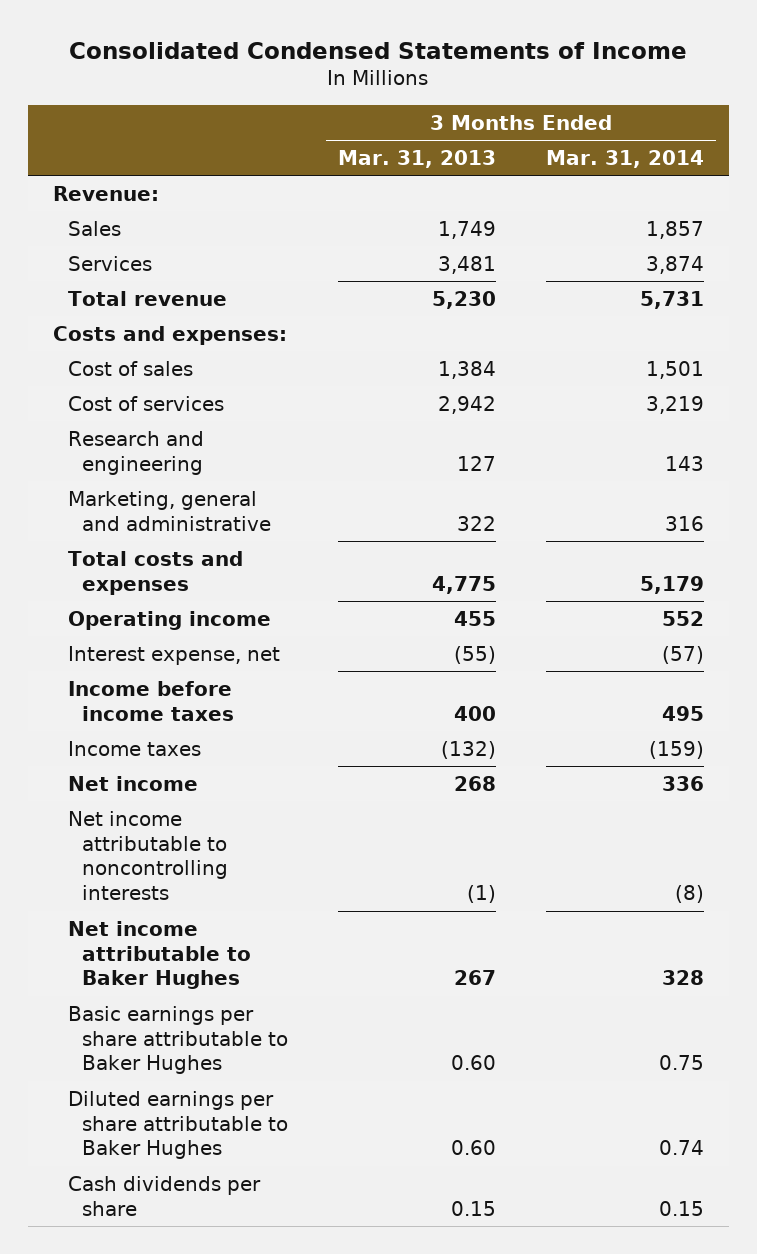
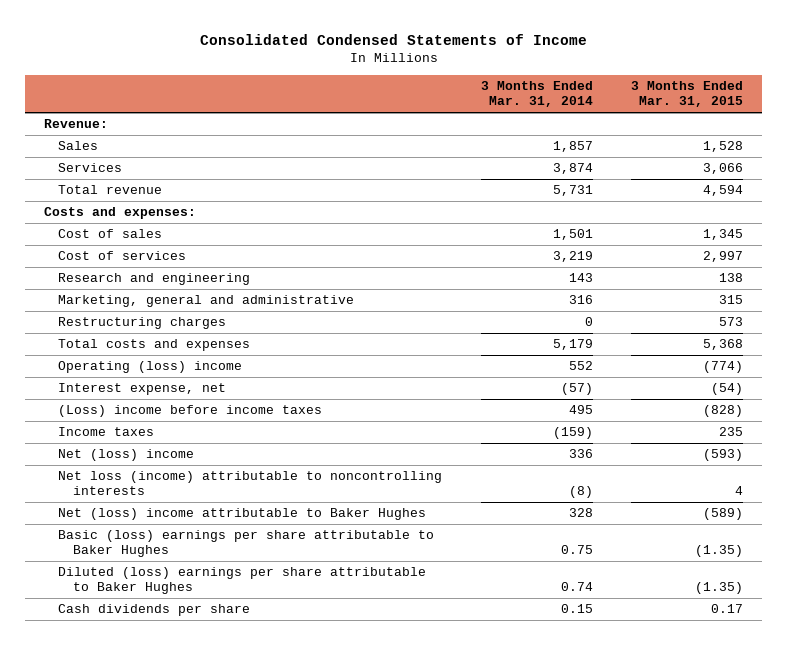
- | 3 Months Ended Mar. 31, 2013 | 3 Months Ended Mar. 31, 2014
+ | 3 Months Ended Mar. 31, 2014 | 3 Months Ended Mar. 31, 2015
+ Restructuring charges | 0 | 573
- Operating income | 455 | 552
+ Operating (loss) income | 552 | (774)
- Income before income taxes | 400 | 495
+ (Loss) income before income taxes | 495 | (828)
- Net income | 268 | 336
- Net income attributable to noncontrolling interests | (1) | (8)
- Net income attributable to Baker Hughes | 267 | 328
- Basic earnings per share attributable to Baker Hughes | 0.60 | 0.75
- Diluted earnings per share attributable to Baker Hughes | 0.60 | 0.74
+ Net (loss) income | 336 | (593)
+ Net loss (income) attributable to noncontrolling interests | (8) | 4
+ Net (loss) income attributable to Baker Hughes | 328 | (589)
+ Basic (loss) earnings per share attributable to Baker Hughes | 0.75 | (1.35)
+ Diluted (loss) earnings per share attributable to Baker Hughes | 0.74 | (1.35)

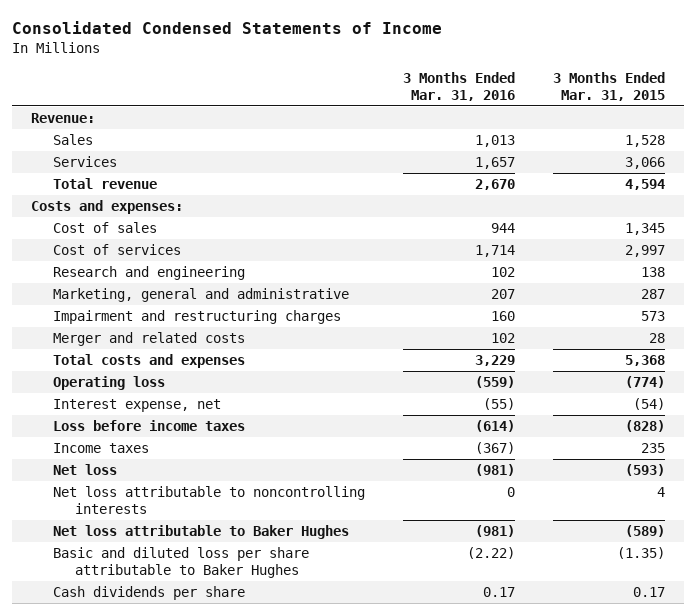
- | 3 Months Ended Mar. 31, 2014 | 3 Months Ended Mar. 31, 2015
+ | 3 Months Ended Mar. 31, 2016 | 3 Months Ended Mar. 31, 2015
- Marketing, general and administrative | 316 | 315
- Restructuring charges | 0 | 573
+ Marketing, general and administrative | 207 | 287
+ Impairment and restructuring charges | 160 | 573
+ Merger and related costs | 102 | 28
- Operating (loss) income | 552 | (774)
+ Operating loss | (559) | (774)
- (Loss) income before income taxes | 495 | (828)
+ Loss before income taxes | (614) | (828)
- Net (loss) income | 336 | (593)
- Net loss (income) attributable to noncontrolling interests | (8) | 4
- Net (loss) income attributable to Baker Hughes | 328 | (589)
- Basic (loss) earnings per share attributable to Baker Hughes | 0.75 | (1.35)
- Diluted (loss) earnings per share attributable to Baker Hughes | 0.74 | (1.35)
+ Net loss | (981) | (593)
+ Net loss attributable to noncontrolling interests | 0 | 4
+ Net loss attributable to Baker Hughes | (981) | (589)
+ Basic and diluted loss per share attributable to Baker Hughes | (2.22) | (1.35)

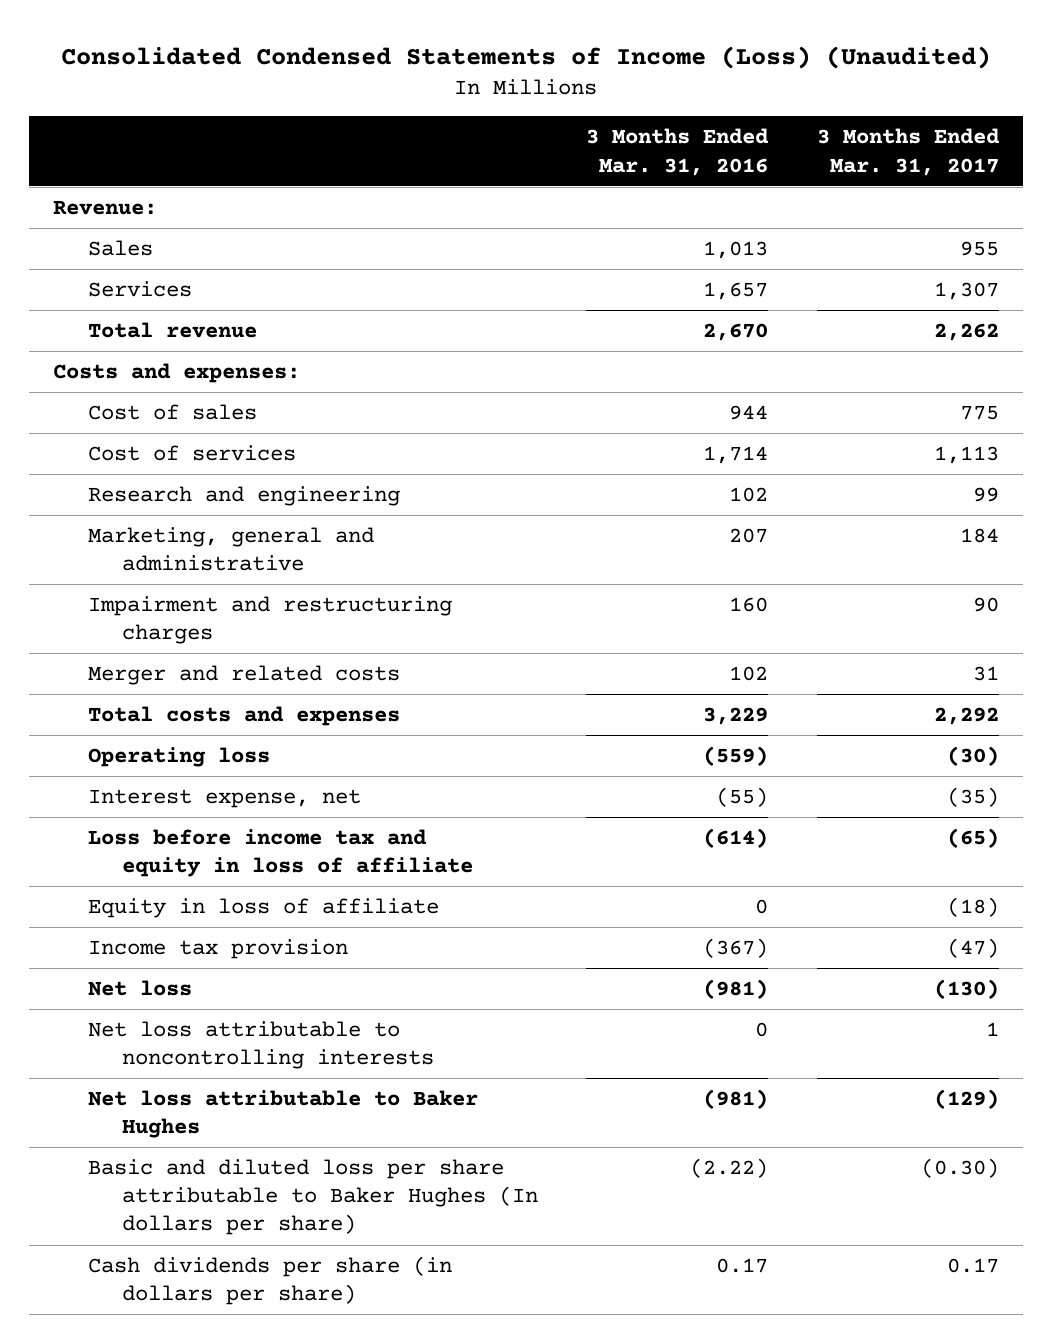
- Consolidated Condensed Statements of Income
+ Consolidated Condensed Statements of Income (Loss) (Unaudited)
- | 3 Months Ended Mar. 31, 2016 | 3 Months Ended Mar. 31, 2015
+ | 3 Months Ended Mar. 31, 2016 | 3 Months Ended Mar. 31, 2017
- Loss before income taxes | (614) | (828)
- Income taxes | (367) | 235
+ Loss before income tax and equity in loss of affiliate | (614) | (65)
+ Equity in loss of affiliate | 0 | (18)
+ Income tax provision | (367) | (47)
- Basic and diluted loss per share attributable to Baker Hughes | (2.22) | (1.35)
- Cash dividends per share | 0.17 | 0.17
+ Basic and diluted loss per share attributable to Baker Hughes (In dollars per share) | (2.22) | (0.30)
+ Cash dividends per share (in dollars per share) | 0.17 | 0.17

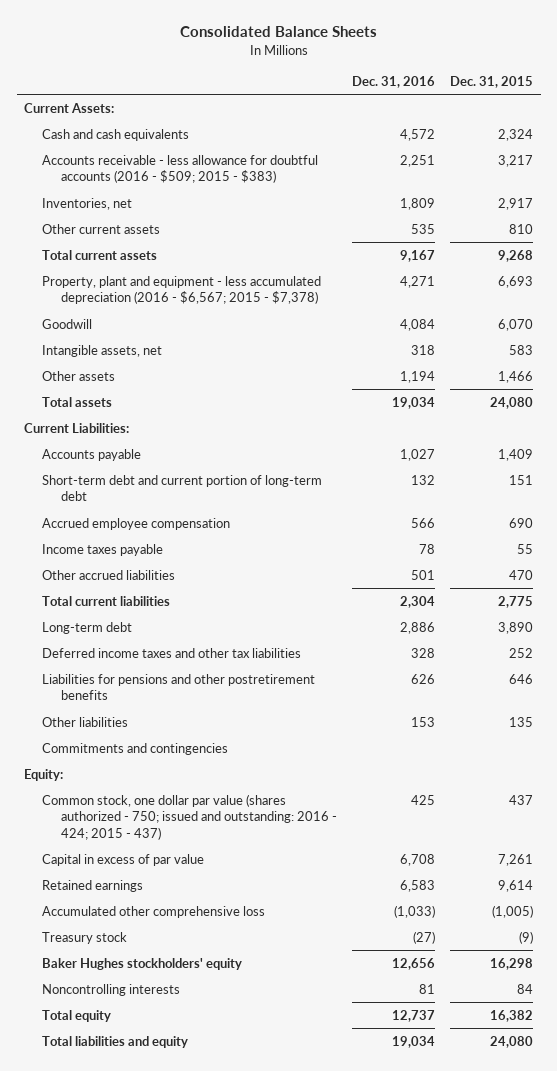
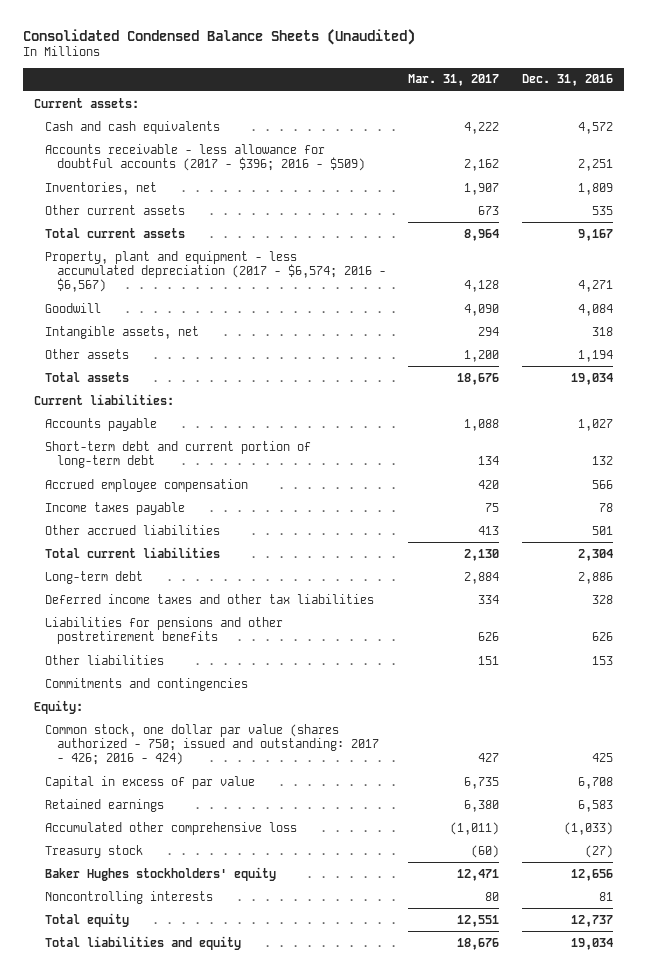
- Consolidated Balance Sheets
+ Consolidated Condensed Balance Sheets (Unaudited)
- | Dec. 31, 2016 | Dec. 31, 2015
+ | Mar. 31, 2017 | Dec. 31, 2016
- Current Assets:
+ Current assets:
- Accounts receivable - less allowance for doubtful accounts (2016 - $509; 2015 - $383) | 2,251 | 3,217
+ Accounts receivable - less allowance for doubtful accounts (2017 - $396; 2016 - $509) | 2,162 | 2,251
- Property, plant and equipment - less accumulated depreciation (2016 - $6,567; 2015 - $7,378) | 4,271 | 6,693
+ Property, plant and equipment - less accumulated depreciation (2017 - $6,574; 2016 - $6,567) | 4,128 | 4,271
- Current Liabilities:
+ Current liabilities:
- Common stock, one dollar par value (shares authorized - 750; issued and outstanding: 2016 - 424; 2015 - 437) | 425 | 437
+ Common stock, one dollar par value (shares authorized - 750; issued and outstanding: 2017 - 426; 2016 - 424) | 427 | 425

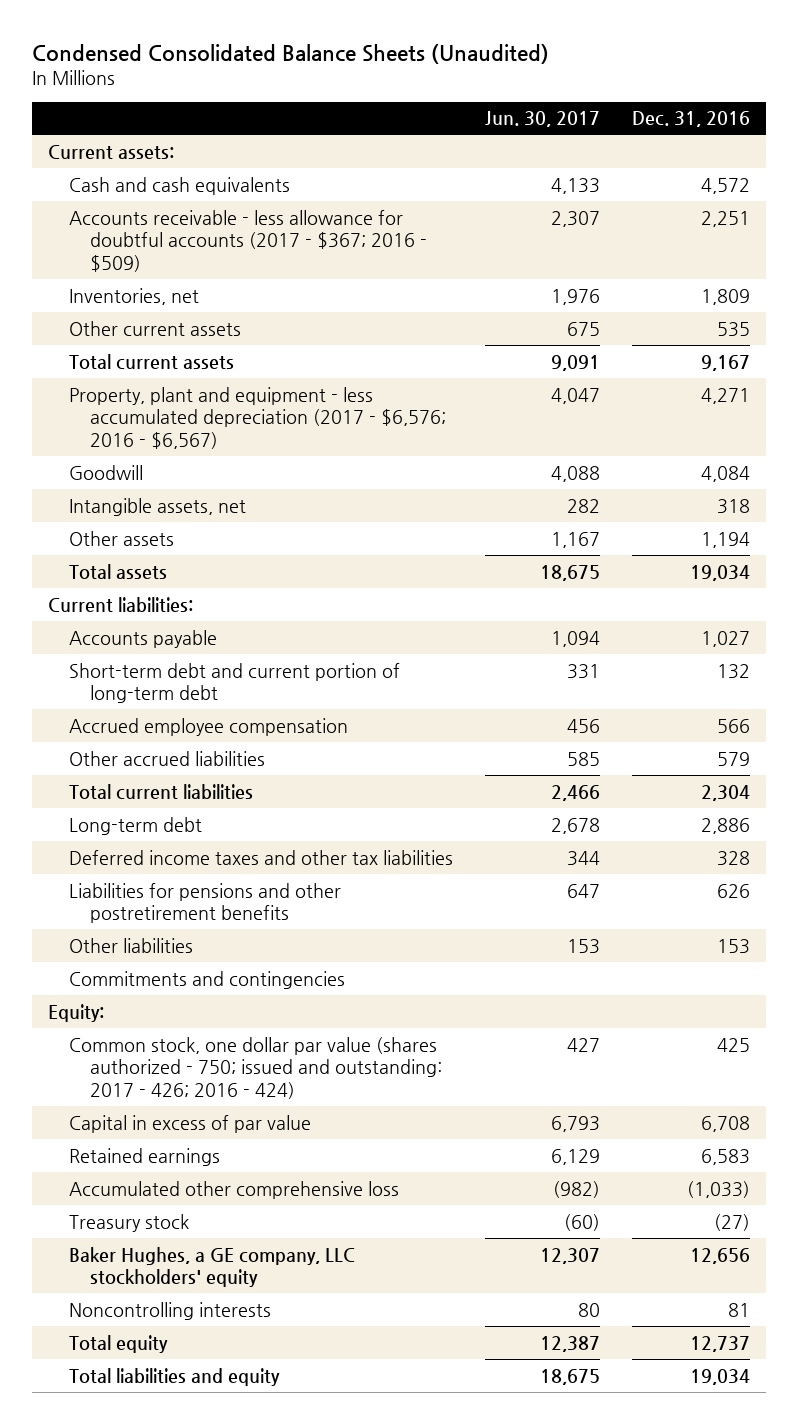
- Consolidated Condensed Balance Sheets (Unaudited)
+ Condensed Consolidated Balance Sheets (Unaudited)
- | Mar. 31, 2017 | Dec. 31, 2016
+ | Jun. 30, 2017 | Dec. 31, 2016
- Accounts receivable - less allowance for doubtful accounts (2017 - $396; 2016 - $509) | 2,162 | 2,251
+ Accounts receivable - less allowance for doubtful accounts (2017 - $367; 2016 - $509) | 2,307 | 2,251
- Property, plant and equipment - less accumulated depreciation (2017 - $6,574; 2016 - $6,567) | 4,128 | 4,271
+ Property, plant and equipment - less accumulated depreciation (2017 - $6,576; 2016 - $6,567) | 4,047 | 4,271
- Income taxes payable | 75 | 78
- Other accrued liabilities | 413 | 501
+ Other accrued liabilities | 585 | 579
- Baker Hughes stockholders' equity | 12,471 | 12,656
+ Baker Hughes, a GE company, LLC stockholders' equity | 12,307 | 12,656

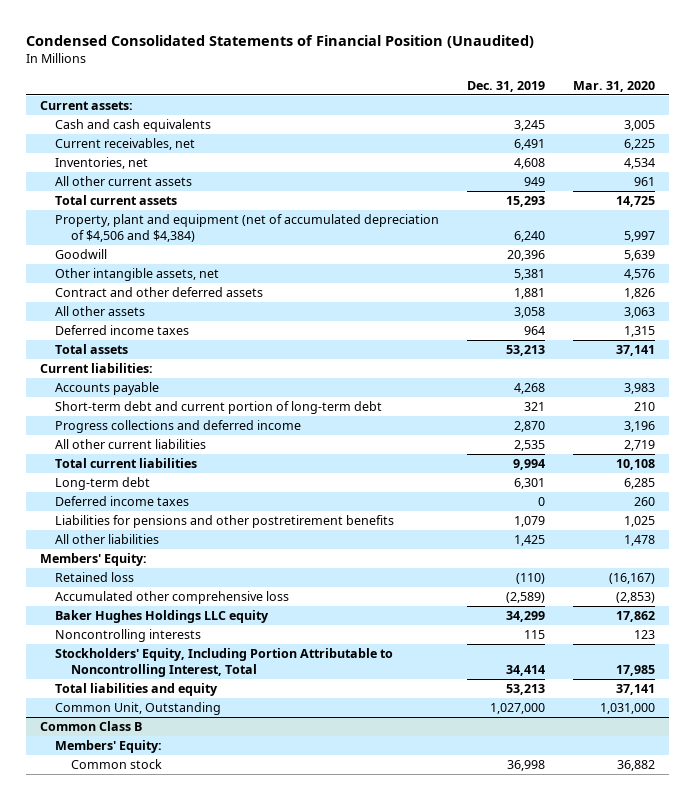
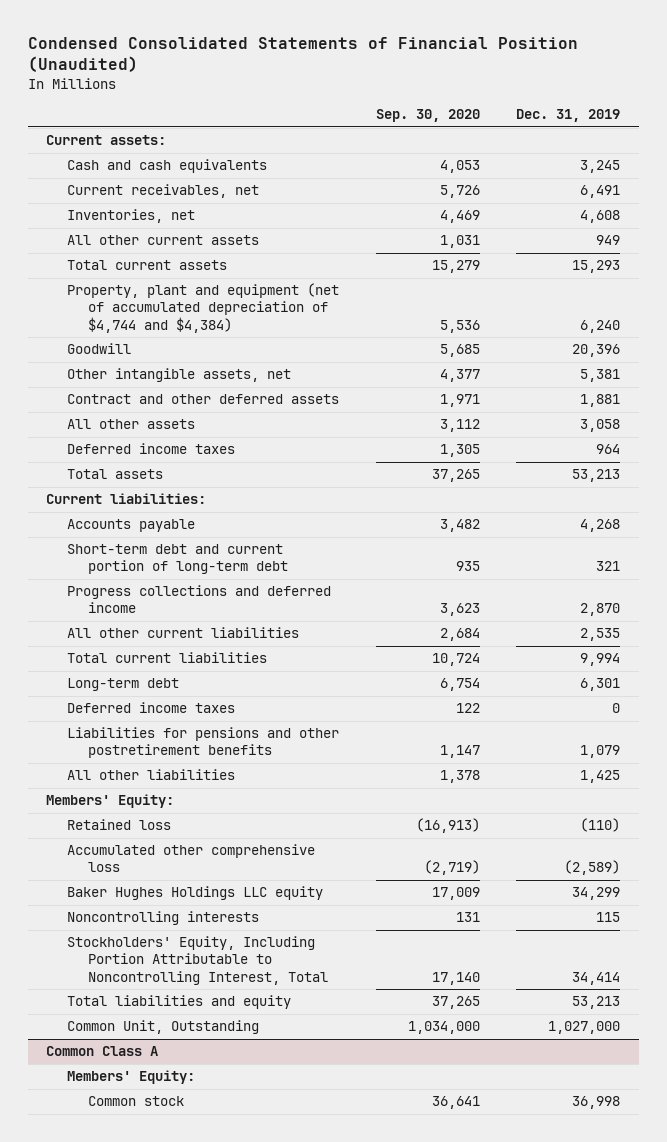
- | Dec. 31, 2019 | Mar. 31, 2020
+ | Sep. 30, 2020 | Dec. 31, 2019
- Property, plant and equipment (net of accumulated depreciation of $4,506 and $4,384) | 6,240 | 5,997
+ Property, plant and equipment (net of accumulated depreciation of $4,744 and $4,384) | 5,536 | 6,240
- Common Class B
+ Common Class A

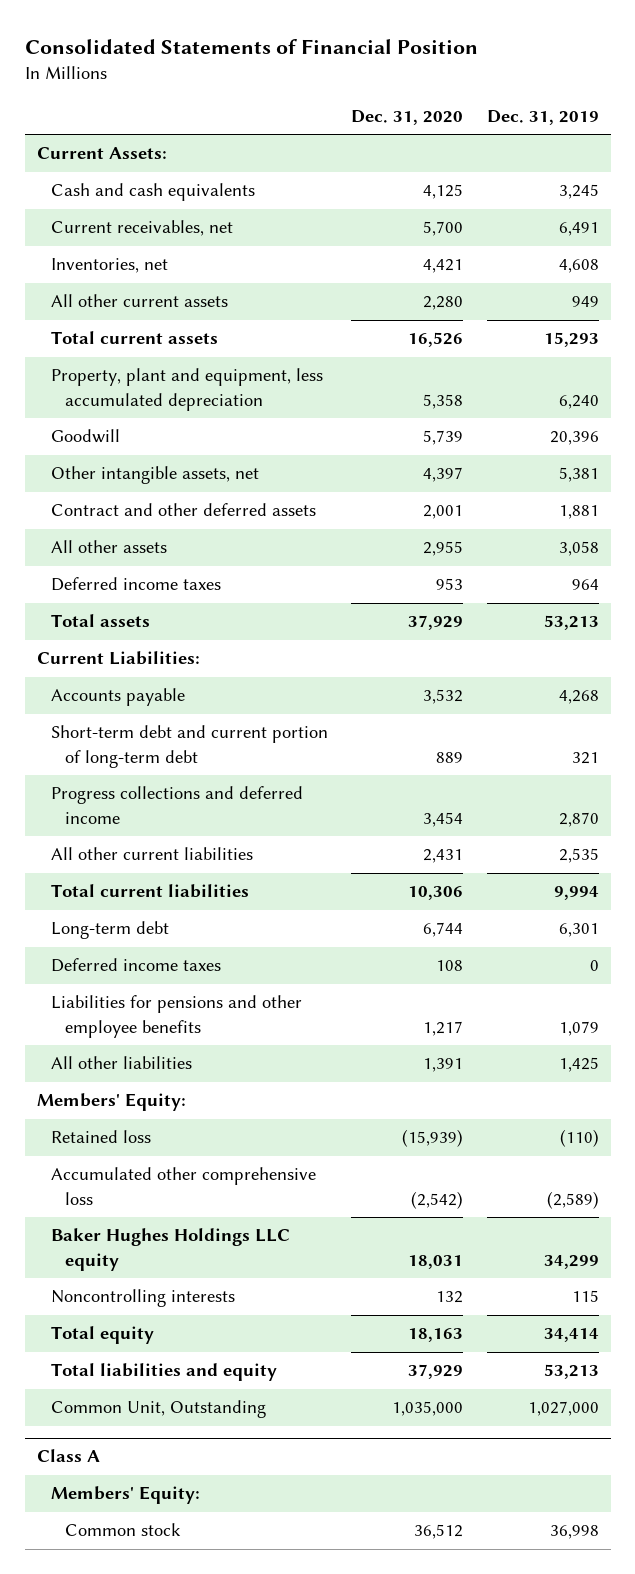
- Condensed Consolidated Statements of Financial Position (Unaudited)
+ Consolidated Statements of Financial Position
- | Sep. 30, 2020 | Dec. 31, 2019
+ | Dec. 31, 2020 | Dec. 31, 2019
- Current assets:
+ Current Assets:
- Property, plant and equipment (net of accumulated depreciation of $4,744 and $4,384) | 5,536 | 6,240
+ Property, plant and equipment, less accumulated depreciation | 5,358 | 6,240
- Current liabilities:
+ Current Liabilities:
- Liabilities for pensions and other postretirement benefits | 1,147 | 1,079
+ Liabilities for pensions and other employee benefits | 1,217 | 1,079
- Stockholders' Equity, Including Portion Attributable to Noncontrolling Interest, Total | 17,140 | 34,414
+ Total equity | 18,163 | 34,414
- Common Class A
+ Class A

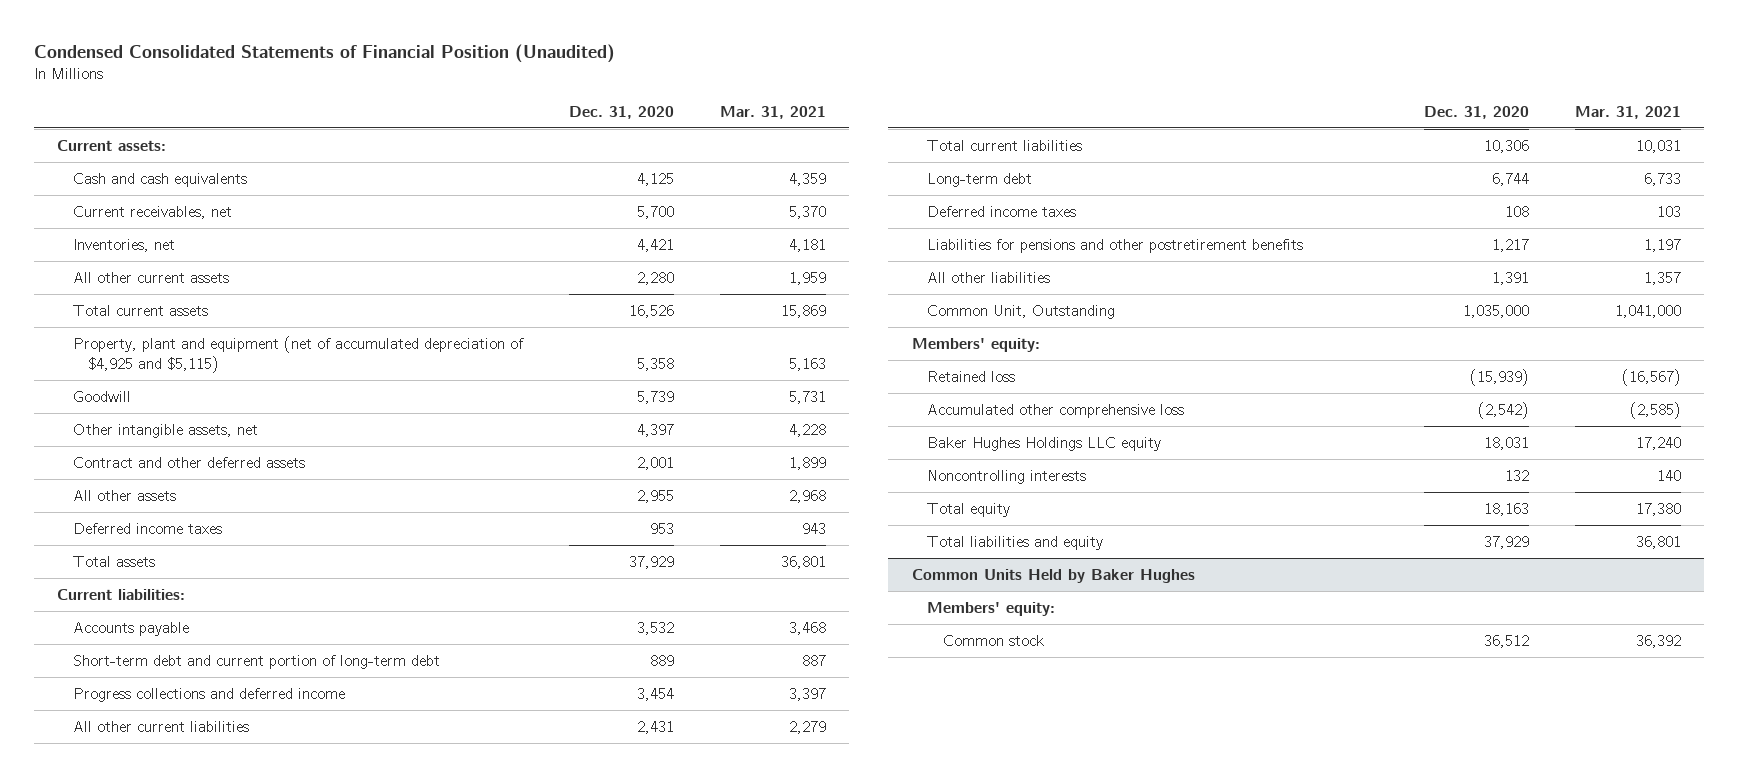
- Consolidated Statements of Financial Position
+ Condensed Consolidated Statements of Financial Position (Unaudited)
- | Dec. 31, 2020 | Dec. 31, 2019
+ | Dec. 31, 2020 | Mar. 31, 2021
- Current Assets:
+ Current assets:
- Property, plant and equipment, less accumulated depreciation | 5,358 | 6,240
+ Property, plant and equipment (net of accumulated depreciation of $4,925 and $5,115) | 5,358 | 5,163
- Current Liabilities:
+ Current liabilities:
- Liabilities for pensions and other employee benefits | 1,217 | 1,079
+ Liabilities for pensions and other postretirement benefits | 1,217 | 1,197
- Members' Equity:
moved up: Common Unit, Outstanding | 1,035,000 | 1,041,000
+ Members' equity:
- Class A
- Members' Equity:
+ Common Units Held by Baker Hughes
+ Members' equity:

